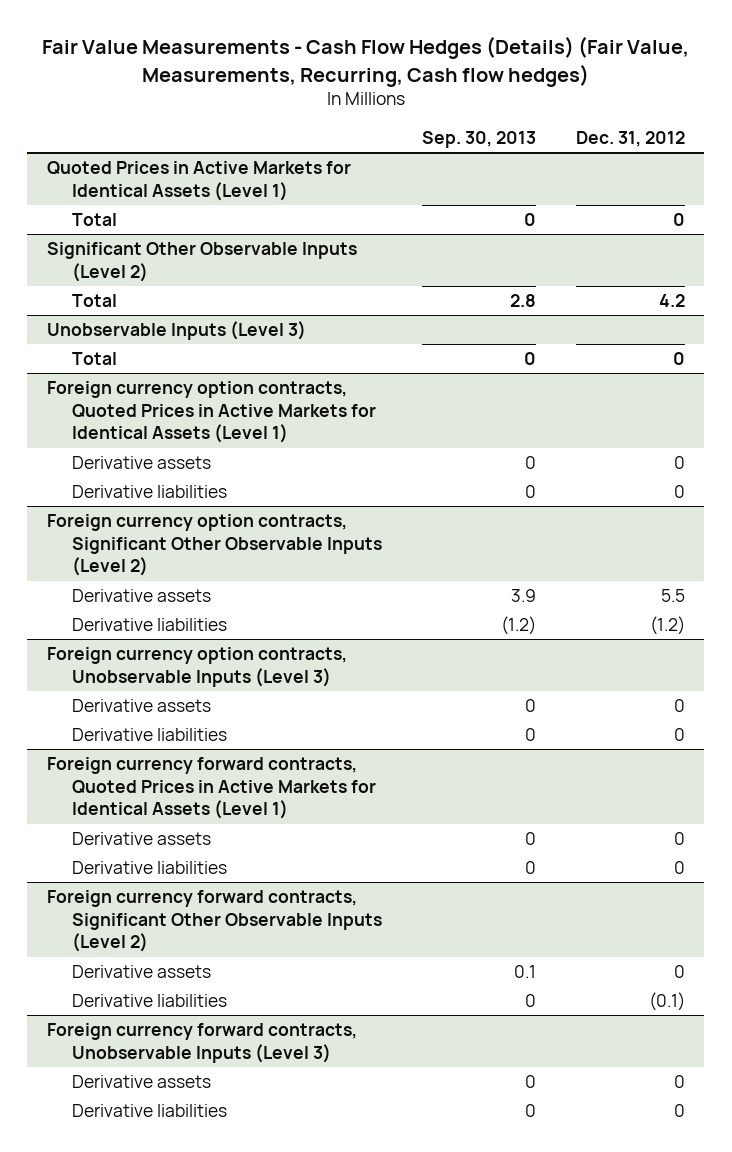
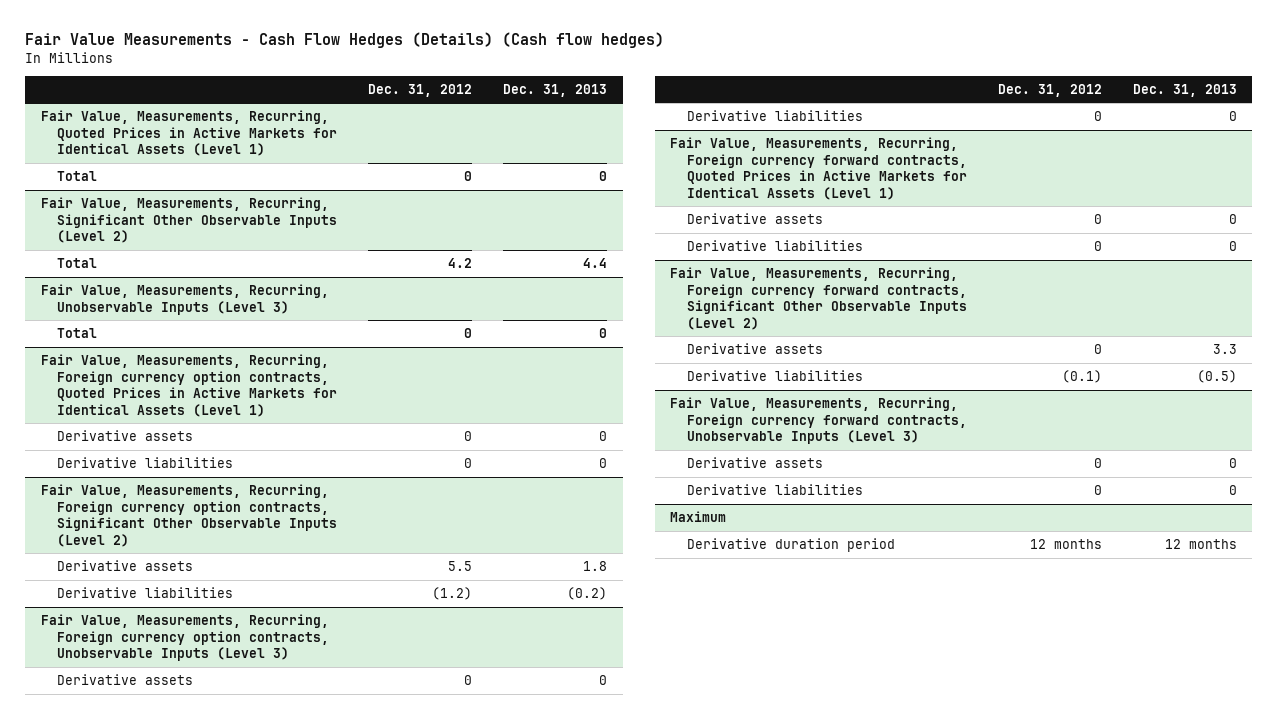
- Fair Value Measurements - Cash Flow Hedges (Details) (Fair Value, Measurements, Recurring, Cash flow hedges)
+ Fair Value Measurements - Cash Flow Hedges (Details) (Cash flow hedges)
- | Sep. 30, 2013 | Dec. 31, 2012
+ | Dec. 31, 2012 | Dec. 31, 2013
- Quoted Prices in Active Markets for Identical Assets (Level 1)
+ Fair Value, Measurements, Recurring, Quoted Prices in Active Markets for Identical Assets (Level 1)
- Significant Other Observable Inputs (Level 2)
+ Fair Value, Measurements, Recurring, Significant Other Observable Inputs (Level 2)
- Unobservable Inputs (Level 3)
+ Fair Value, Measurements, Recurring, Unobservable Inputs (Level 3)
- Foreign currency option contracts, Quoted Prices in Active Markets for Identical Assets (Level 1)
+ Fair Value, Measurements, Recurring, Foreign currency option contracts, Quoted Prices in Active Markets for Identical Assets (Level 1)
- Foreign currency option contracts, Significant Other Observable Inputs (Level 2)
+ Fair Value, Measurements, Recurring, Foreign currency option contracts, Significant Other Observable Inputs (Level 2)
- Foreign currency option contracts, Unobservable Inputs (Level 3)
+ Fair Value, Measurements, Recurring, Foreign currency option contracts, Unobservable Inputs (Level 3)
- Foreign currency forward contracts, Quoted Prices in Active Markets for Identical Assets (Level 1)
+ Fair Value, Measurements, Recurring, Foreign currency forward contracts, Quoted Prices in Active Markets for Identical Assets (Level 1)
- Foreign currency forward contracts, Significant Other Observable Inputs (Level 2)
+ Fair Value, Measurements, Recurring, Foreign currency forward contracts, Significant Other Observable Inputs (Level 2)
- Foreign currency forward contracts, Unobservable Inputs (Level 3)
+ Fair Value, Measurements, Recurring, Foreign currency forward contracts, Unobservable Inputs (Level 3)
+ Maximum
+ Derivative duration period | 12 months | 12 months

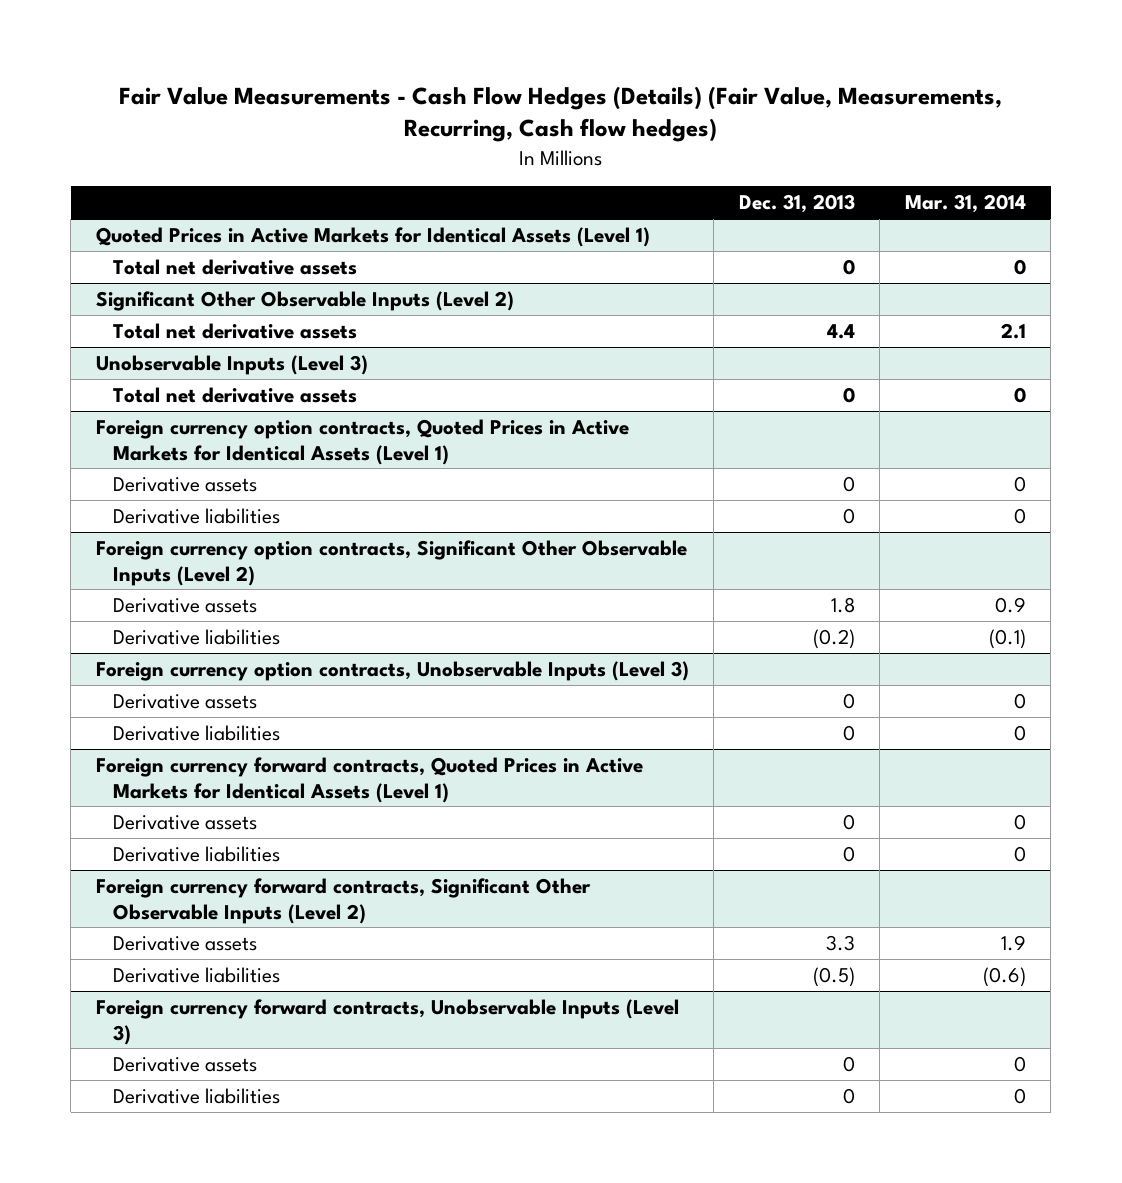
- Fair Value Measurements - Cash Flow Hedges (Details) (Cash flow hedges)
+ Fair Value Measurements - Cash Flow Hedges (Details) (Fair Value, Measurements, Recurring, Cash flow hedges)
- | Dec. 31, 2012 | Dec. 31, 2013
+ | Dec. 31, 2013 | Mar. 31, 2014
- Fair Value, Measurements, Recurring, Quoted Prices in Active Markets for Identical Assets (Level 1)
- Total | 0 | 0
- Fair Value, Measurements, Recurring, Significant Other Observable Inputs (Level 2)
- Total | 4.2 | 4.4
- Fair Value, Measurements, Recurring, Unobservable Inputs (Level 3)
- Total | 0 | 0
- Fair Value, Measurements, Recurring, Foreign currency option contracts, Quoted Prices in Active Markets for Identical Assets (Level 1)
+ Quoted Prices in Active Markets for Identical Assets (Level 1)
+ Total net derivative assets | 0 | 0
+ Significant Other Observable Inputs (Level 2)
+ Total net derivative assets | 4.4 | 2.1
+ Unobservable Inputs (Level 3)
+ Total net derivative assets | 0 | 0
+ Foreign currency option contracts, Quoted Prices in Active Markets for Identical Assets (Level 1)
- Fair Value, Measurements, Recurring, Foreign currency option contracts, Significant Other Observable Inputs (Level 2)
+ Foreign currency option contracts, Significant Other Observable Inputs (Level 2)
- Fair Value, Measurements, Recurring, Foreign currency option contracts, Unobservable Inputs (Level 3)
+ Foreign currency option contracts, Unobservable Inputs (Level 3)
- Fair Value, Measurements, Recurring, Foreign currency forward contracts, Quoted Prices in Active Markets for Identical Assets (Level 1)
+ Foreign currency forward contracts, Quoted Prices in Active Markets for Identical Assets (Level 1)
- Fair Value, Measurements, Recurring, Foreign currency forward contracts, Significant Other Observable Inputs (Level 2)
+ Foreign currency forward contracts, Significant Other Observable Inputs (Level 2)
- Fair Value, Measurements, Recurring, Foreign currency forward contracts, Unobservable Inputs (Level 3)
+ Foreign currency forward contracts, Unobservable Inputs (Level 3)
- Maximum
- Derivative duration period | 12 months | 12 months

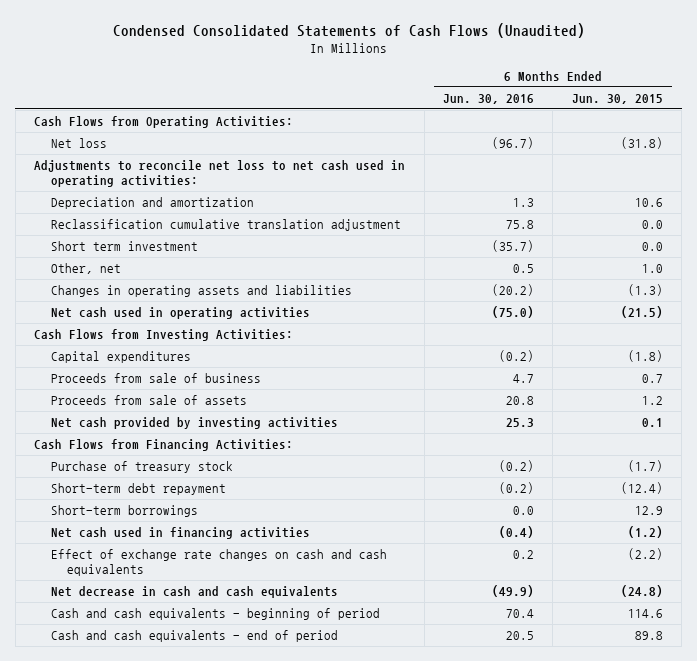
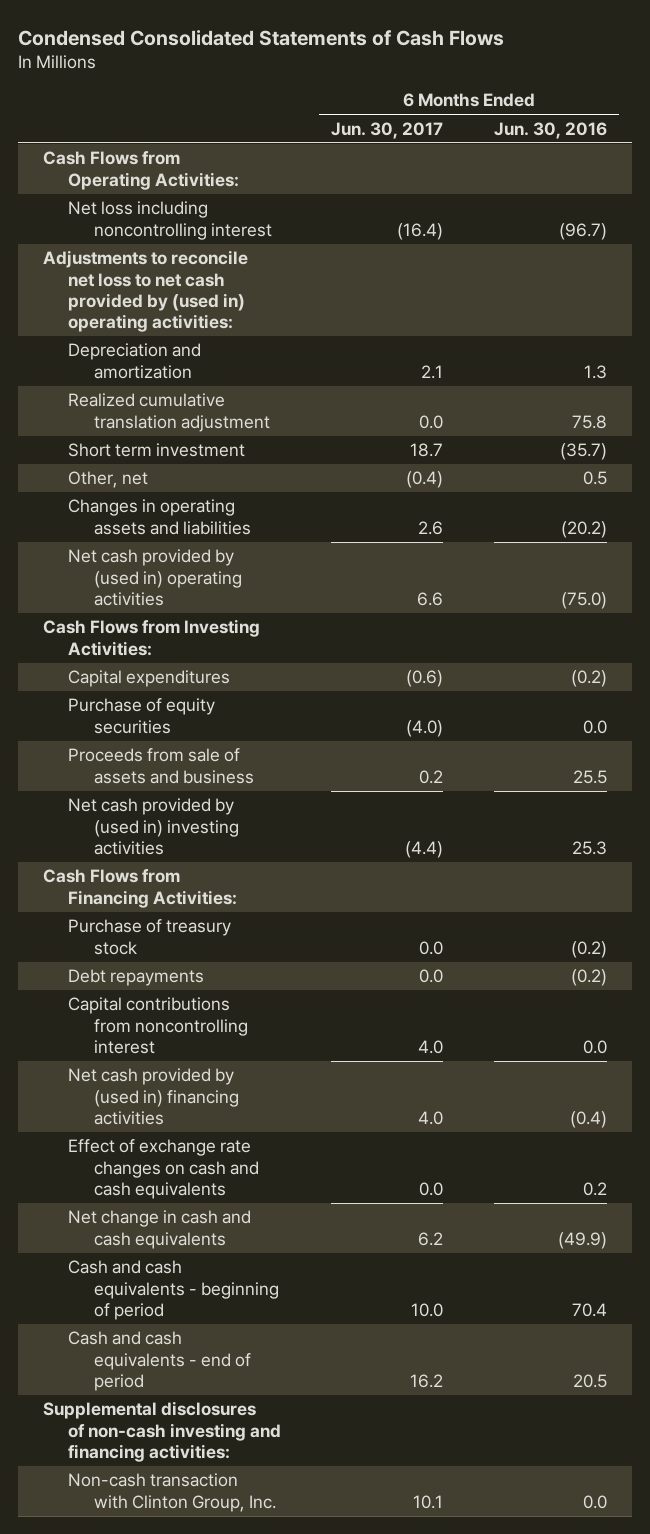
- Condensed Consolidated Statements of Cash Flows (Unaudited)
+ Condensed Consolidated Statements of Cash Flows
- | 6 Months Ended Jun. 30, 2016 | 6 Months Ended Jun. 30, 2015
+ | 6 Months Ended Jun. 30, 2017 | 6 Months Ended Jun. 30, 2016
- Net loss | (96.7) | (31.8)
- Adjustments to reconcile net loss to net cash used in operating activities:
+ Net loss including noncontrolling interest | (16.4) | (96.7)
+ Adjustments to reconcile net loss to net cash provided by (used in) operating activities:
- Reclassification cumulative translation adjustment | 75.8 | 0.0
+ Realized cumulative translation adjustment | 0.0 | 75.8
- Net cash used in operating activities | (75.0) | (21.5)
+ Net cash provided by (used in) operating activities | 6.6 | (75.0)
- Proceeds from sale of business | 4.7 | 0.7
- Proceeds from sale of assets | 20.8 | 1.2
- Net cash provided by investing activities | 25.3 | 0.1
+ Purchase of equity securities | (4.0) | 0.0
+ Proceeds from sale of assets and business | 0.2 | 25.5
+ Net cash provided by (used in) investing activities | (4.4) | 25.3
- Short-term debt repayment | (0.2) | (12.4)
- Short-term borrowings | 0.0 | 12.9
- Net cash used in financing activities | (0.4) | (1.2)
+ Debt repayments | 0.0 | (0.2)
+ Capital contributions from noncontrolling interest | 4.0 | 0.0
+ Net cash provided by (used in) financing activities | 4.0 | (0.4)
- Net decrease in cash and cash equivalents | (49.9) | (24.8)
+ Net change in cash and cash equivalents | 6.2 | (49.9)
+ Supplemental disclosures of non-cash investing and financing activities:
+ Non-cash transaction with Clinton Group, Inc. | 10.1 | 0.0

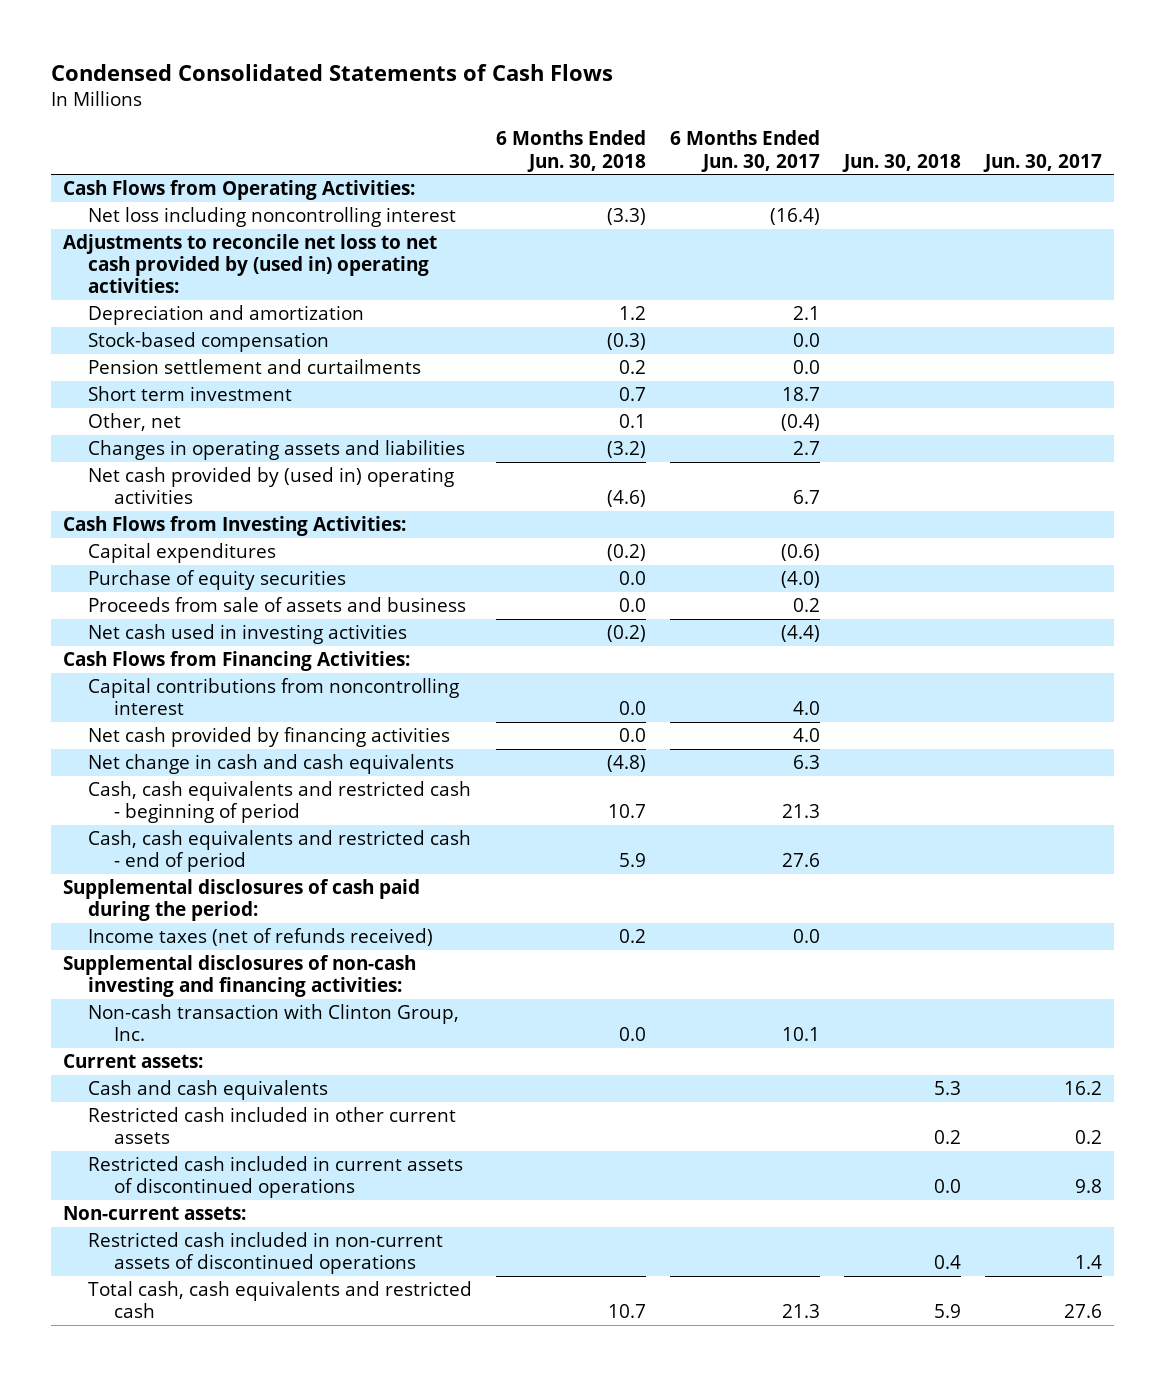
- | 6 Months Ended Jun. 30, 2017 | 6 Months Ended Jun. 30, 2016
+ | 6 Months Ended Jun. 30, 2018 | 6 Months Ended Jun. 30, 2017 | Jun. 30, 2018 | Jun. 30, 2017
- Realized cumulative translation adjustment | 0.0 | 75.8
+ Stock-based compensation | (0.3) | 0.0 | |
+ Pension settlement and curtailments | 0.2 | 0.0 | |
- Changes in operating assets and liabilities | 2.6 | (20.2)
- Net cash provided by (used in) operating activities | 6.6 | (75.0)
+ Changes in operating assets and liabilities | (3.2) | 2.7 | |
+ Net cash provided by (used in) operating activities | (4.6) | 6.7 | |
- Net cash provided by (used in) investing activities | (4.4) | 25.3
+ Net cash used in investing activities | (0.2) | (4.4) | |
- Purchase of treasury stock | 0.0 | (0.2)
- Debt repayments | 0.0 | (0.2)
- Net cash provided by (used in) financing activities | 4.0 | (0.4)
- Effect of exchange rate changes on cash and cash equivalents | 0.0 | 0.2
- Net change in cash and cash equivalents | 6.2 | (49.9)
- Cash and cash equivalents - beginning of period | 10.0 | 70.4
- Cash and cash equivalents - end of period | 16.2 | 20.5
+ Net cash provided by financing activities | 0.0 | 4.0 | |
+ Net change in cash and cash equivalents | (4.8) | 6.3 | |
+ Cash, cash equivalents and restricted cash - beginning of period | 10.7 | 21.3 | |
+ Cash, cash equivalents and restricted cash - end of period | 5.9 | 27.6 | |
+ Supplemental disclosures of cash paid during the period:
+ Income taxes (net of refunds received) | 0.2 | 0.0 | |
+ Current assets:
+ Cash and cash equivalents | | | 5.3 | 16.2
+ Restricted cash included in other current assets | | | 0.2 | 0.2
+ Restricted cash included in current assets of discontinued operations | | | 0.0 | 9.8
+ Non-current assets:
+ Restricted cash included in non-current assets of discontinued operations | | | 0.4 | 1.4
+ Total cash, cash equivalents and restricted cash | 10.7 | 21.3 | 5.9 | 27.6

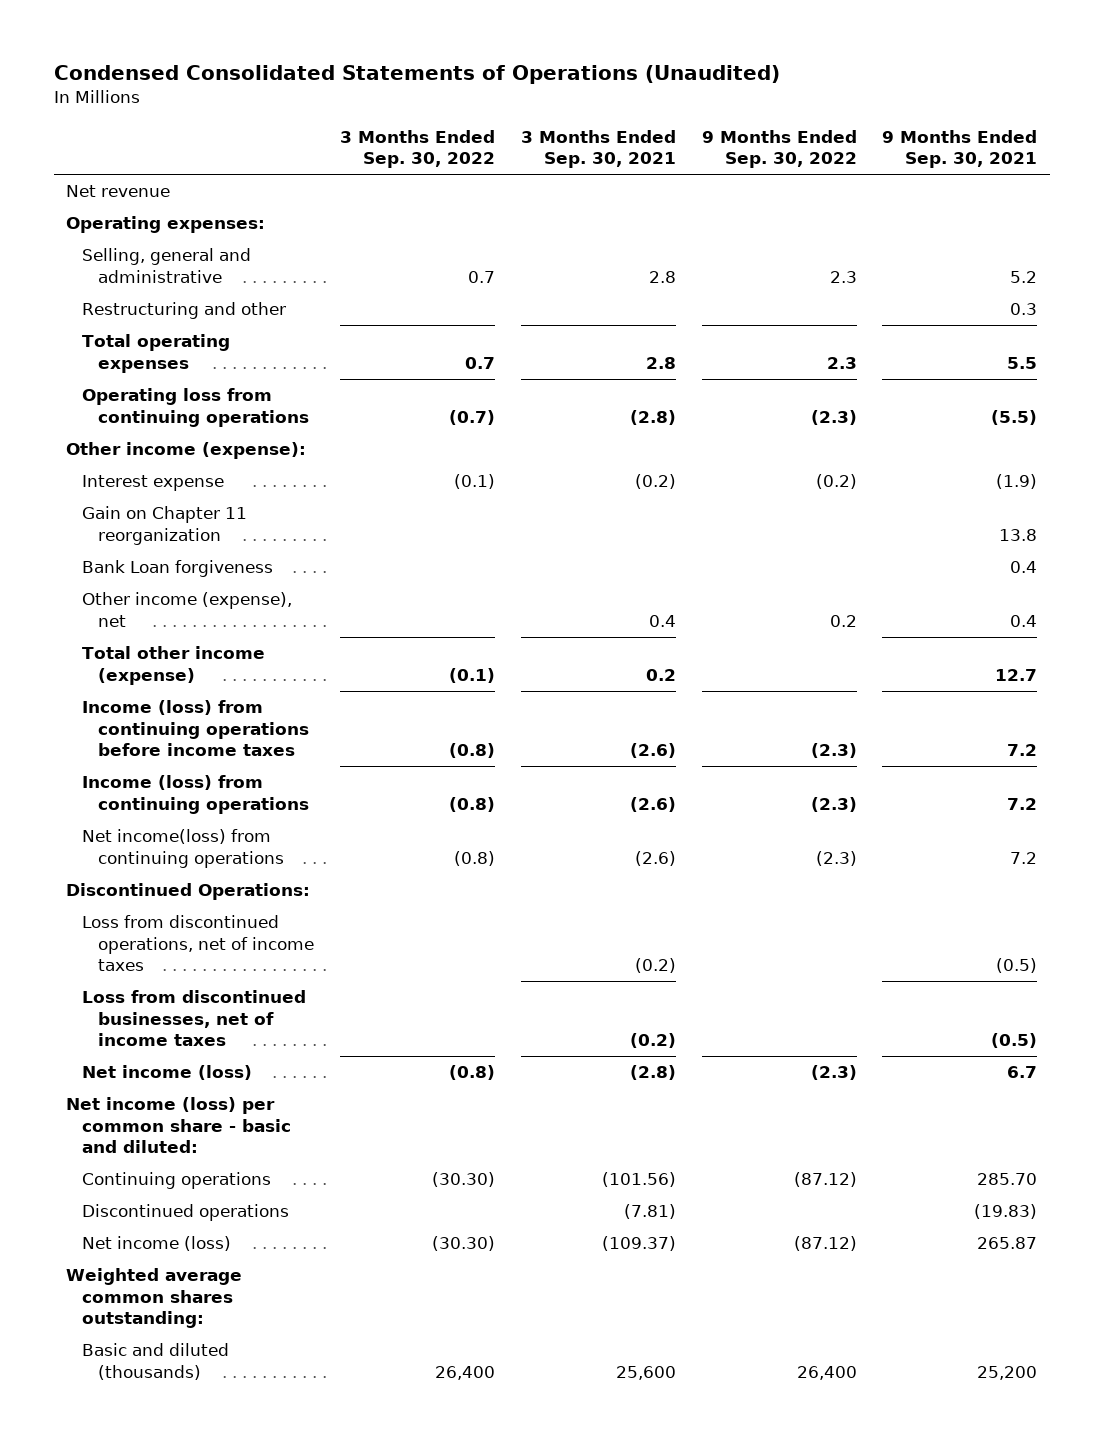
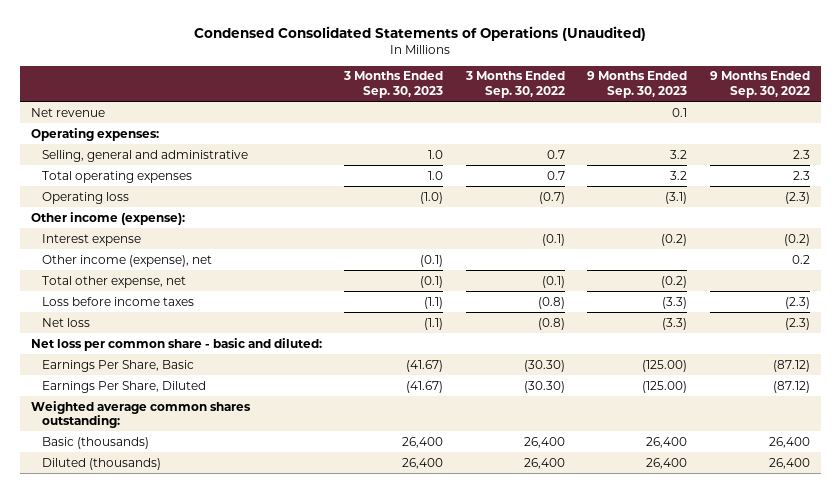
- | 3 Months Ended Sep. 30, 2022 | 3 Months Ended Sep. 30, 2021 | 9 Months Ended Sep. 30, 2022 | 9 Months Ended Sep. 30, 2021
+ | 3 Months Ended Sep. 30, 2023 | 3 Months Ended Sep. 30, 2022 | 9 Months Ended Sep. 30, 2023 | 9 Months Ended Sep. 30, 2022
- Restructuring and other | | | | 0.3
- Operating loss from continuing operations | (0.7) | (2.8) | (2.3) | (5.5)
+ Operating loss | (1.0) | (0.7) | (3.1) | (2.3)
- Gain on Chapter 11 reorganization | | | | 13.8
- Bank Loan forgiveness | | | | 0.4
- Total other income (expense) | (0.1) | 0.2 | | 12.7
- Income (loss) from continuing operations before income taxes | (0.8) | (2.6) | (2.3) | 7.2
- Income (loss) from continuing operations | (0.8) | (2.6) | (2.3) | 7.2
- Net income(loss) from continuing operations | (0.8) | (2.6) | (2.3) | 7.2
- Discontinued Operations:
- Loss from discontinued operations, net of income taxes | | (0.2) | | (0.5)
- Loss from discontinued businesses, net of income taxes | | (0.2) | | (0.5)
- Net income (loss) | (0.8) | (2.8) | (2.3) | 6.7
- Net income (loss) per common share - basic and diluted:
- Continuing operations | (30.30) | (101.56) | (87.12) | 285.70
- Discontinued operations | | (7.81) | | (19.83)
- Net income (loss) | (30.30) | (109.37) | (87.12) | 265.87
+ Total other expense, net | (0.1) | (0.1) | (0.2) |
+ Loss before income taxes | (1.1) | (0.8) | (3.3) | (2.3)
+ Net loss | (1.1) | (0.8) | (3.3) | (2.3)
+ Net loss per common share - basic and diluted:
+ Earnings Per Share, Basic | (41.67) | (30.30) | (125.00) | (87.12)
+ Earnings Per Share, Diluted | (41.67) | (30.30) | (125.00) | (87.12)
- Basic and diluted (thousands) | 26,400 | 25,600 | 26,400 | 25,200
+ Basic (thousands) | 26,400 | 26,400 | 26,400 | 26,400
+ Diluted (thousands) | 26,400 | 26,400 | 26,400 | 26,400

